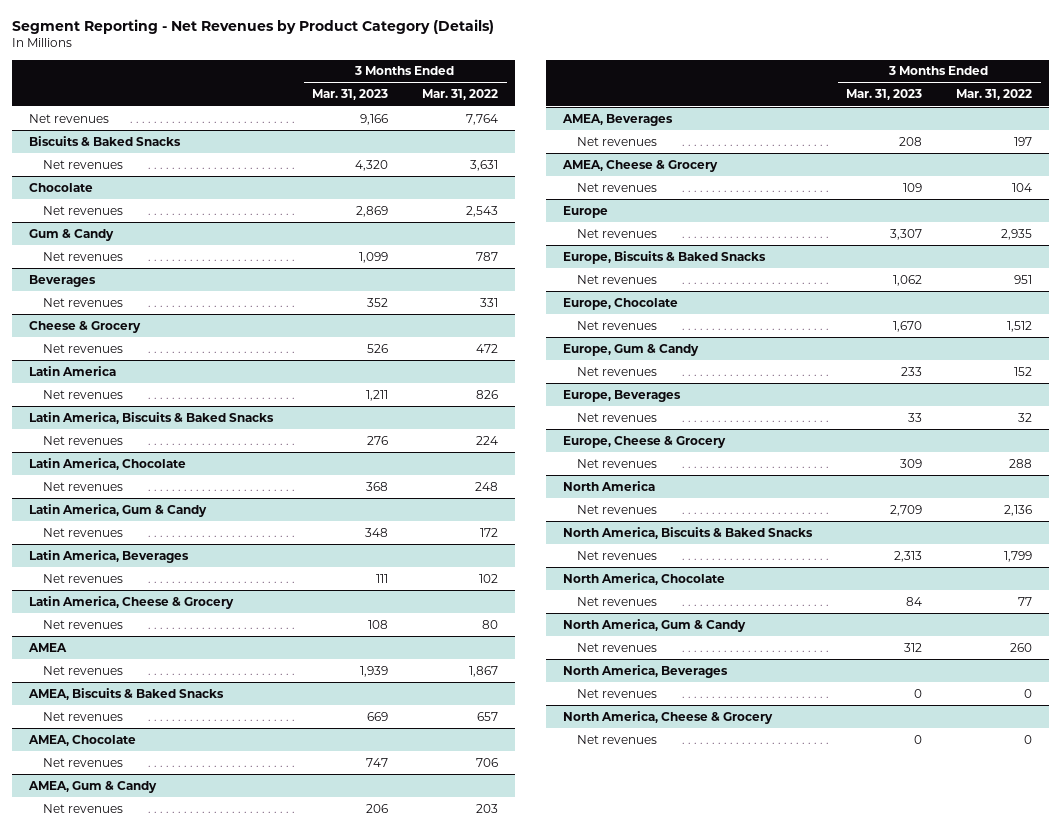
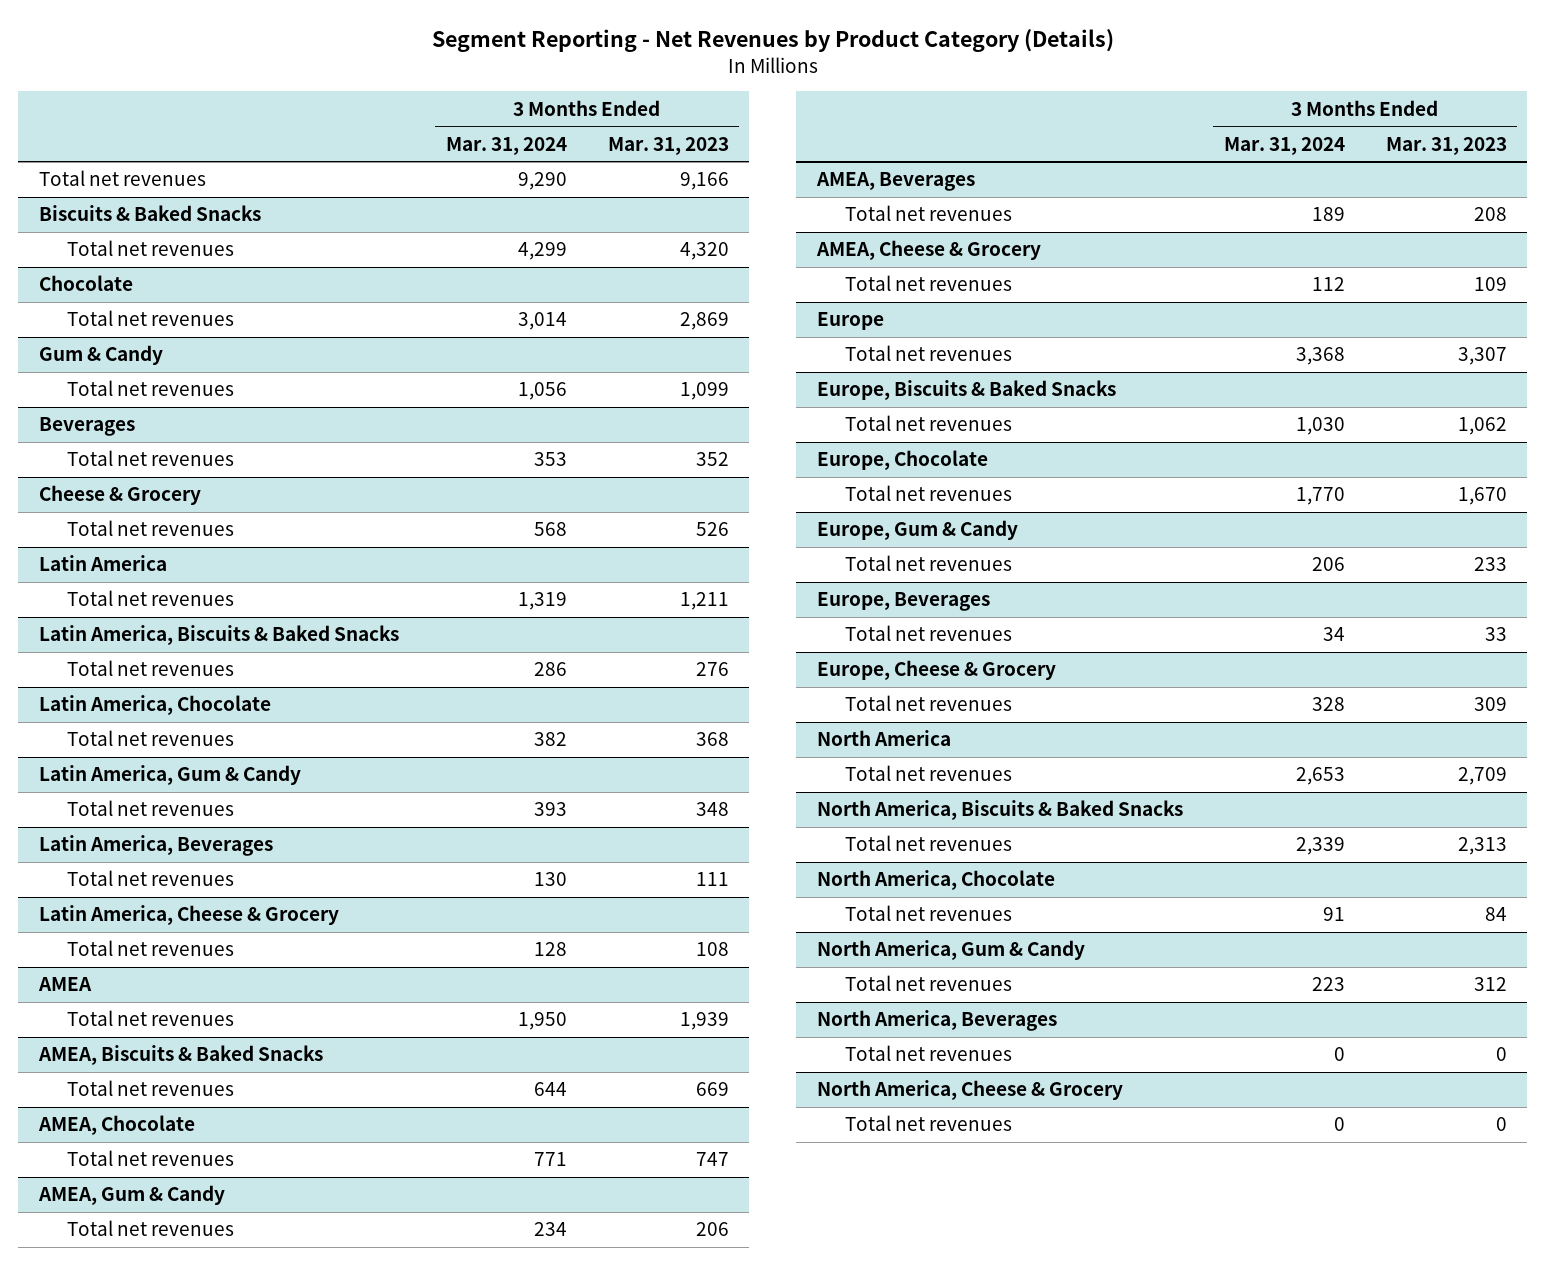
- | 3 Months Ended Mar. 31, 2023 | 3 Months Ended Mar. 31, 2022
+ | 3 Months Ended Mar. 31, 2024 | 3 Months Ended Mar. 31, 2023
- Net revenues | 9,166 | 7,764
+ Total net revenues | 9,290 | 9,166
@ Biscuits & Baked Snacks
- Net revenues | 4,320 | 3,631
+ Total net revenues | 4,299 | 4,320
@ Chocolate
- Net revenues | 2,869 | 2,543
+ Total net revenues | 3,014 | 2,869
@ Gum & Candy
- Net revenues | 1,099 | 787
+ Total net revenues | 1,056 | 1,099
@ Beverages
- Net revenues | 352 | 331
+ Total net revenues | 353 | 352
@ Cheese & Grocery
- Net revenues | 526 | 472
+ Total net revenues | 568 | 526
@ Latin America
- Net revenues | 1,211 | 826
+ Total net revenues | 1,319 | 1,211
@ Latin America, Biscuits & Baked Snacks
- Net revenues | 276 | 224
+ Total net revenues | 286 | 276
@ Latin America, Chocolate
- Net revenues | 368 | 248
+ Total net revenues | 382 | 368
@ Latin America, Gum & Candy
- Net revenues | 348 | 172
+ Total net revenues | 393 | 348
@ Latin America, Beverages
- Net revenues | 111 | 102
+ Total net revenues | 130 | 111
@ Latin America, Cheese & Grocery
- Net revenues | 108 | 80
+ Total net revenues | 128 | 108
@ AMEA
- Net revenues | 1,939 | 1,867
+ Total net revenues | 1,950 | 1,939
@ AMEA, Biscuits & Baked Snacks
- Net revenues | 669 | 657
+ Total net revenues | 644 | 669
@ AMEA, Chocolate
- Net revenues | 747 | 706
+ Total net revenues | 771 | 747
@ AMEA, Gum & Candy
- Net revenues | 206 | 203
+ Total net revenues | 234 | 206
@ AMEA, Beverages
- Net revenues | 208 | 197
+ Total net revenues | 189 | 208
@ AMEA, Cheese & Grocery
- Net revenues | 109 | 104
+ Total net revenues | 112 | 109
@ Europe
- Net revenues | 3,307 | 2,935
+ Total net revenues | 3,368 | 3,307
@ Europe, Biscuits & Baked Snacks
- Net revenues | 1,062 | 951
+ Total net revenues | 1,030 | 1,062
@ Europe, Chocolate
- Net revenues | 1,670 | 1,512
+ Total net revenues | 1,770 | 1,670
@ Europe, Gum & Candy
- Net revenues | 233 | 152
+ Total net revenues | 206 | 233
@ Europe, Beverages
- Net revenues | 33 | 32
+ Total net revenues | 34 | 33
@ Europe, Cheese & Grocery
- Net revenues | 309 | 288
+ Total net revenues | 328 | 309
@ North America
- Net revenues | 2,709 | 2,136
+ Total net revenues | 2,653 | 2,709
@ North America, Biscuits & Baked Snacks
- Net revenues | 2,313 | 1,799
+ Total net revenues | 2,339 | 2,313
@ North America, Chocolate
- Net revenues | 84 | 77
+ Total net revenues | 91 | 84
@ North America, Gum & Candy
- Net revenues | 312 | 260
+ Total net revenues | 223 | 312
@ North America, Beverages
- Net revenues | 0 | 0
+ Total net revenues | 0 | 0
@ North America, Cheese & Grocery
- Net revenues | 0 | 0
+ Total net revenues | 0 | 0

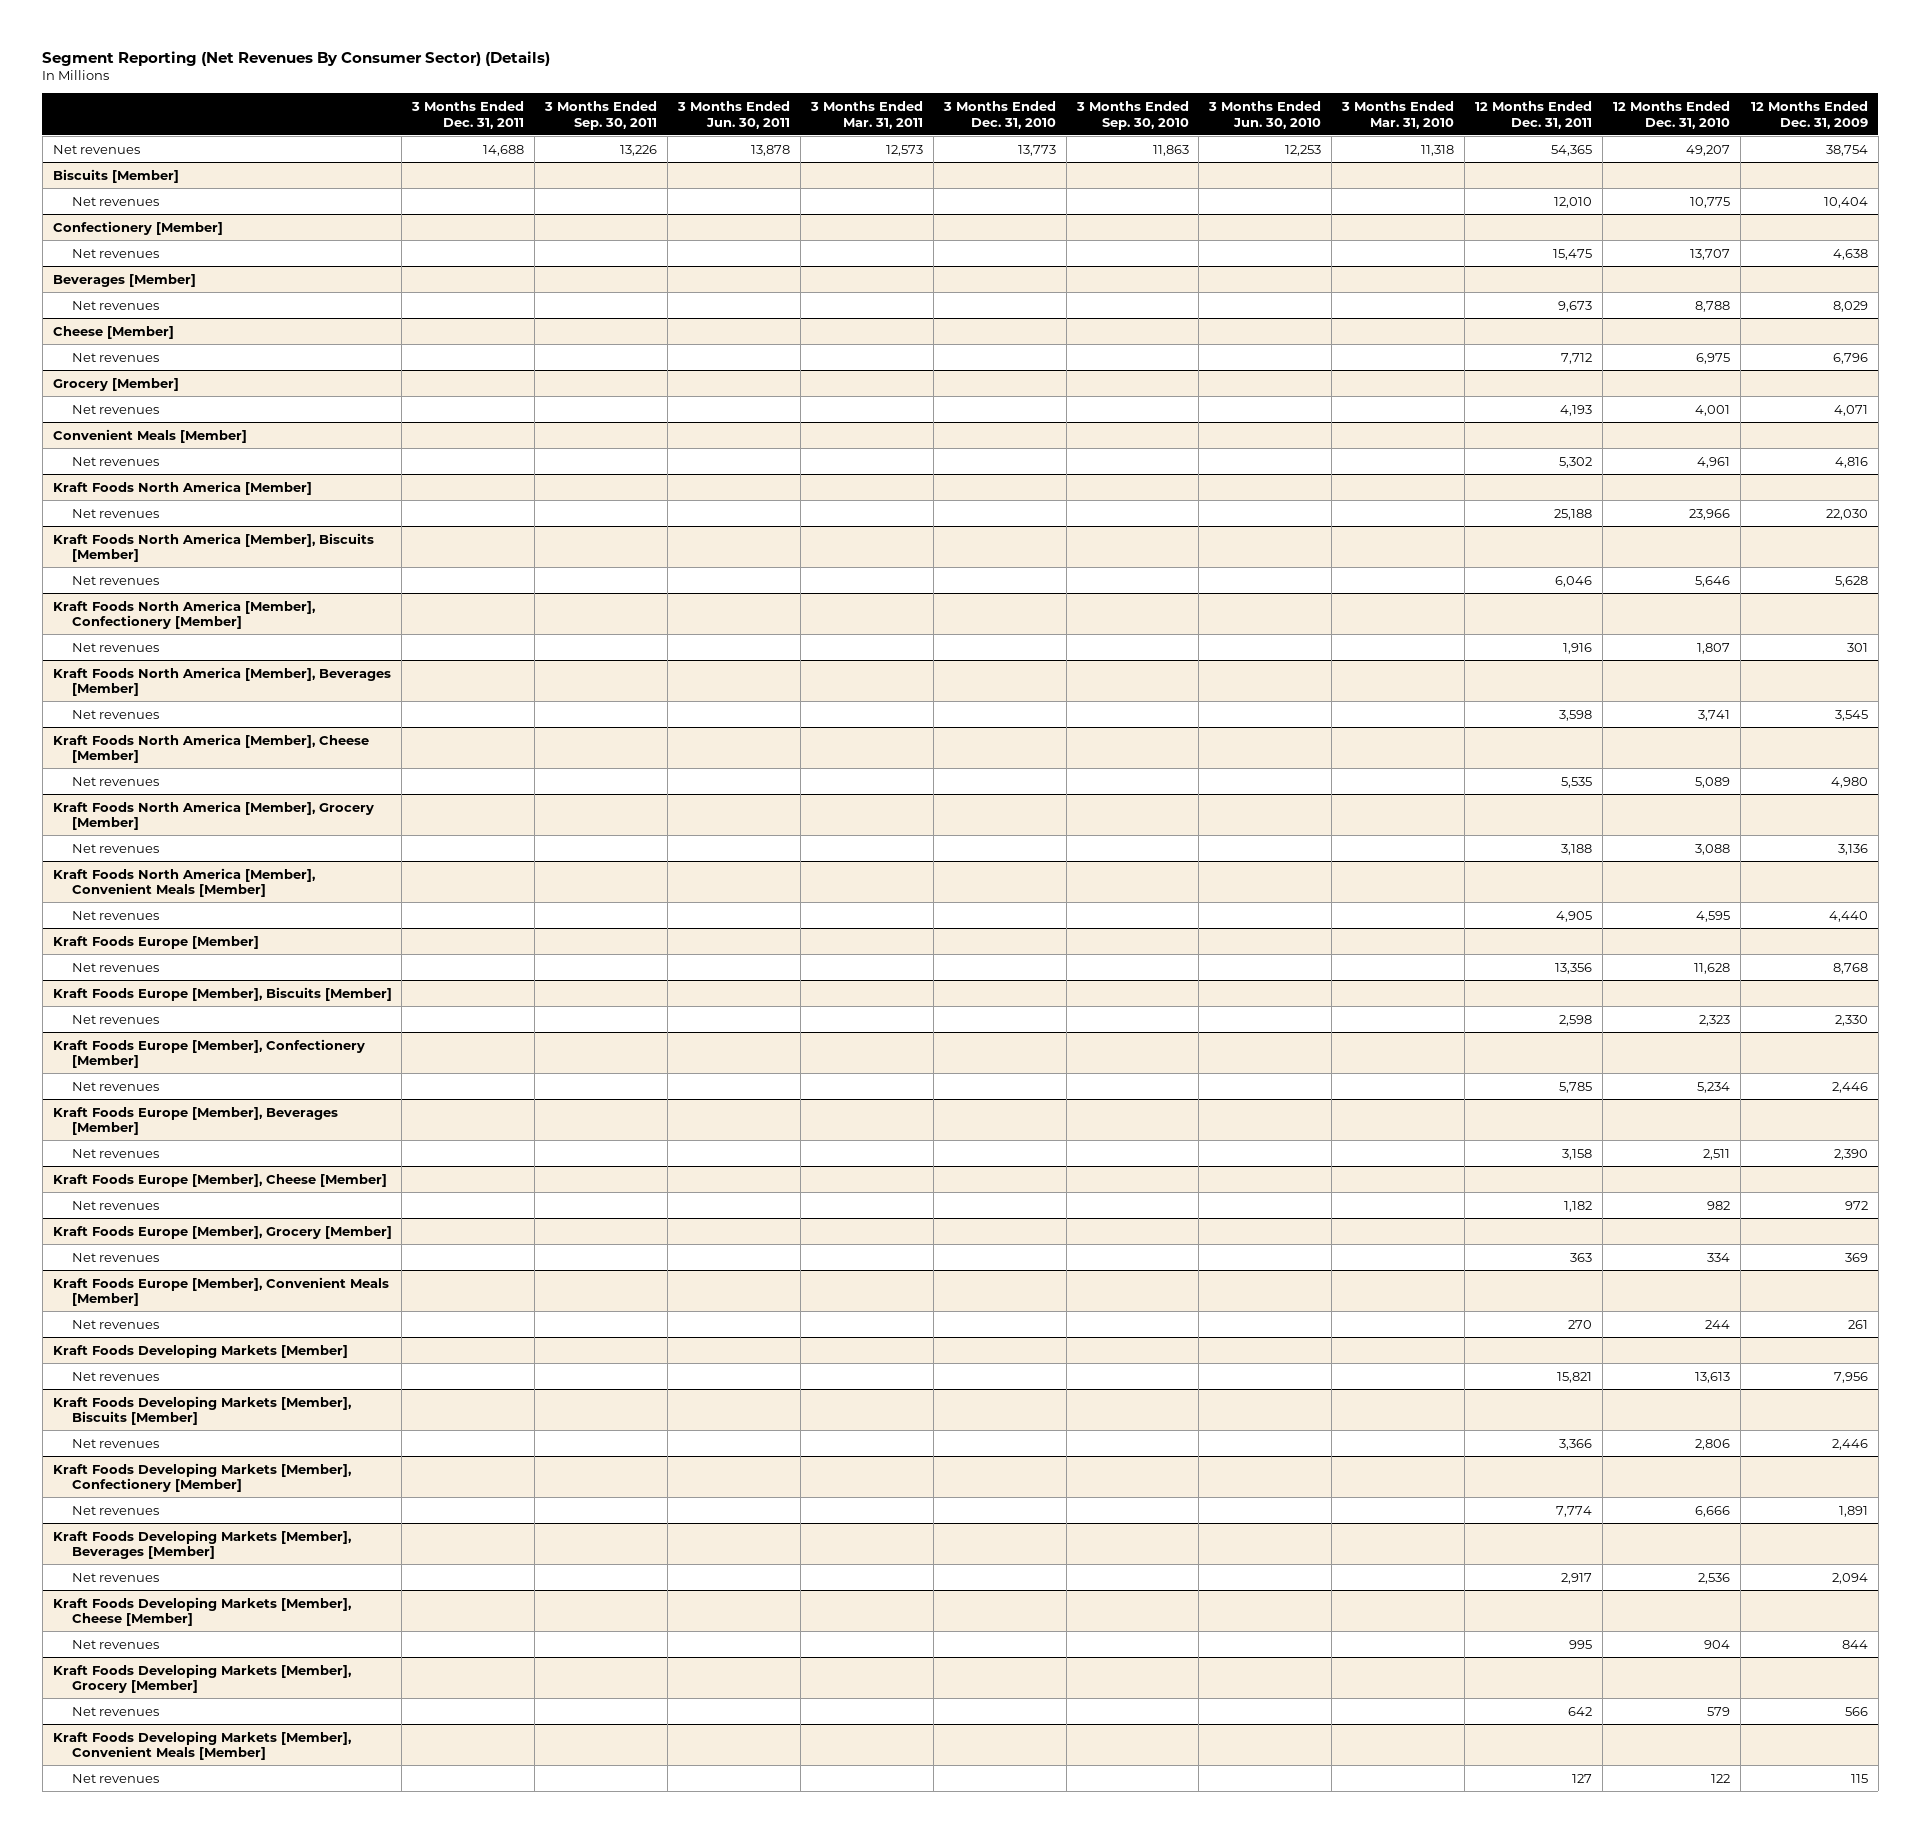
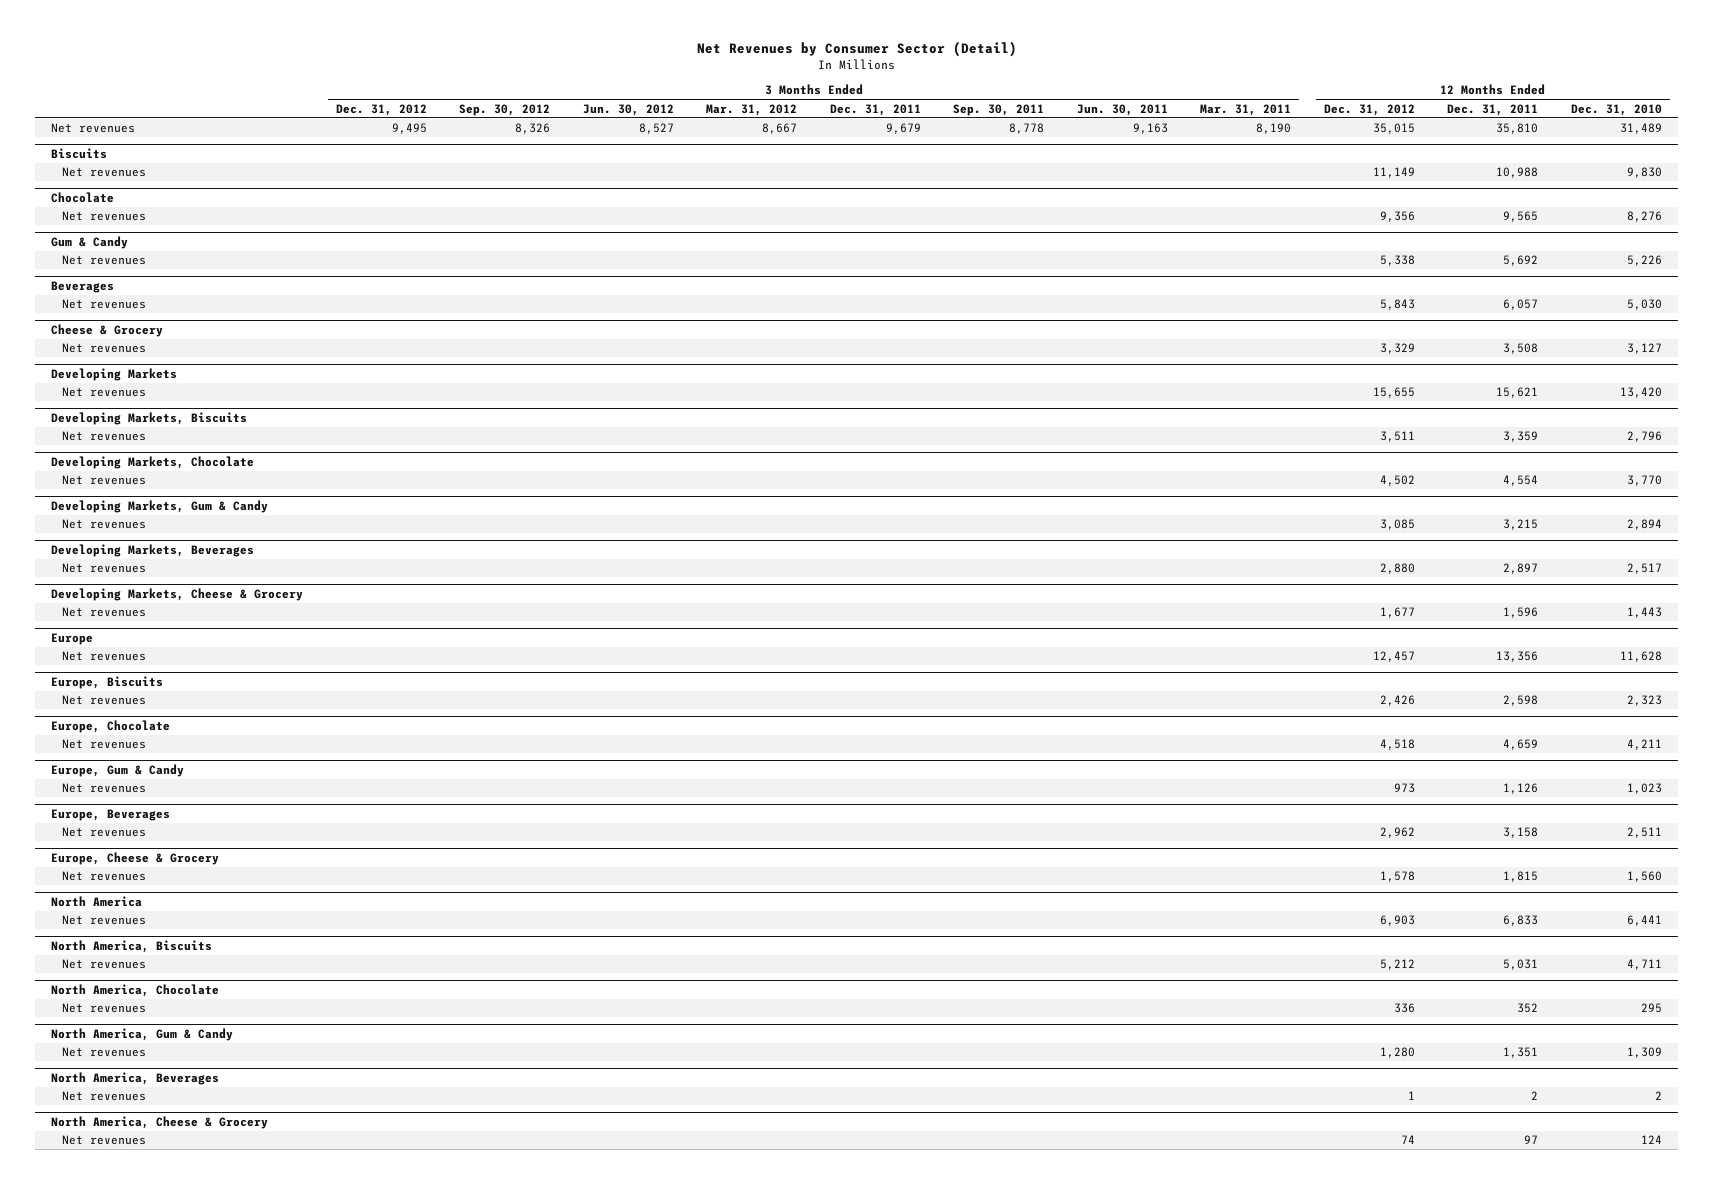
- Segment Reporting (Net Revenues By Consumer Sector) (Details)
+ Net Revenues by Consumer Sector (Detail)
- | 3 Months Ended Dec. 31, 2011 | 3 Months Ended Sep. 30, 2011 | 3 Months Ended Jun. 30, 2011 | 3 Months Ended Mar. 31, 2011 | 3 Months Ended Dec. 31, 2010 | 3 Months Ended Sep. 30, 2010 | 3 Months Ended Jun. 30, 2010 | 3 Months Ended Mar. 31, 2010 | 12 Months Ended Dec. 31, 2011 | 12 Months Ended Dec. 31, 2010 | 12 Months Ended Dec. 31, 2009
+ | 3 Months Ended Dec. 31, 2012 | 3 Months Ended Sep. 30, 2012 | 3 Months Ended Jun. 30, 2012 | 3 Months Ended Mar. 31, 2012 | 3 Months Ended Dec. 31, 2011 | 3 Months Ended Sep. 30, 2011 | 3 Months Ended Jun. 30, 2011 | 3 Months Ended Mar. 31, 2011 | 12 Months Ended Dec. 31, 2012 | 12 Months Ended Dec. 31, 2011 | 12 Months Ended Dec. 31, 2010
- Net revenues | 14,688 | 13,226 | 13,878 | 12,573 | 13,773 | 11,863 | 12,253 | 11,318 | 54,365 | 49,207 | 38,754
- Biscuits [Member]
- Net revenues | | | | | | | | | 12,010 | 10,775 | 10,404
- Confectionery [Member]
- Net revenues | | | | | | | | | 15,475 | 13,707 | 4,638
- Beverages [Member]
- Net revenues | | | | | | | | | 9,673 | 8,788 | 8,029
- Cheese [Member]
- Net revenues | | | | | | | | | 7,712 | 6,975 | 6,796
- Grocery [Member]
- Net revenues | | | | | | | | | 4,193 | 4,001 | 4,071
- Convenient Meals [Member]
- Net revenues | | | | | | | | | 5,302 | 4,961 | 4,816
- Kraft Foods North America [Member]
- Net revenues | | | | | | | | | 25,188 | 23,966 | 22,030
- Kraft Foods North America [Member], Biscuits [Member]
- Net revenues | | | | | | | | | 6,046 | 5,646 | 5,628
- Kraft Foods North America [Member], Confectionery [Member]
- Net revenues | | | | | | | | | 1,916 | 1,807 | 301
- Kraft Foods North America [Member], Beverages [Member]
- Net revenues | | | | | | | | | 3,598 | 3,741 | 3,545
- Kraft Foods North America [Member], Cheese [Member]
- Net revenues | | | | | | | | | 5,535 | 5,089 | 4,980
- Kraft Foods North America [Member], Grocery [Member]
- Net revenues | | | | | | | | | 3,188 | 3,088 | 3,136
- Kraft Foods North America [Member], Convenient Meals [Member]
- Net revenues | | | | | | | | | 4,905 | 4,595 | 4,440
- Kraft Foods Europe [Member]
+ Net revenues | 9,495 | 8,326 | 8,527 | 8,667 | 9,679 | 8,778 | 9,163 | 8,190 | 35,015 | 35,810 | 31,489
+ Biscuits
+ Net revenues | | | | | | | | | 11,149 | 10,988 | 9,830
+ Chocolate
+ Net revenues | | | | | | | | | 9,356 | 9,565 | 8,276
+ Gum & Candy
+ Net revenues | | | | | | | | | 5,338 | 5,692 | 5,226
+ Beverages
+ Net revenues | | | | | | | | | 5,843 | 6,057 | 5,030
+ Cheese & Grocery
+ Net revenues | | | | | | | | | 3,329 | 3,508 | 3,127
+ Developing Markets
+ Net revenues | | | | | | | | | 15,655 | 15,621 | 13,420
+ Developing Markets, Biscuits
+ Net revenues | | | | | | | | | 3,511 | 3,359 | 2,796
+ Developing Markets, Chocolate
+ Net revenues | | | | | | | | | 4,502 | 4,554 | 3,770
+ Developing Markets, Gum & Candy
+ Net revenues | | | | | | | | | 3,085 | 3,215 | 2,894
+ Developing Markets, Beverages
+ Net revenues | | | | | | | | | 2,880 | 2,897 | 2,517
+ Developing Markets, Cheese & Grocery
+ Net revenues | | | | | | | | | 1,677 | 1,596 | 1,443
+ Europe
- Kraft Foods Europe [Member], Biscuits [Member]
+ Europe, Biscuits
- Kraft Foods Europe [Member], Confectionery [Member]
- Net revenues | | | | | | | | | 5,785 | 5,234 | 2,446
- Kraft Foods Europe [Member], Beverages [Member]
+ Europe, Chocolate
+ Net revenues | | | | | | | | | 4,518 | 4,659 | 4,211
+ Europe, Gum & Candy
+ Net revenues | | | | | | | | | 973 | 1,126 | 1,023
+ Europe, Beverages
- Kraft Foods Europe [Member], Cheese [Member]
- Net revenues | | | | | | | | | 1,182 | 982 | 972
- Kraft Foods Europe [Member], Grocery [Member]
- Net revenues | | | | | | | | | 363 | 334 | 369
- Kraft Foods Europe [Member], Convenient Meals [Member]
- Net revenues | | | | | | | | | 270 | 244 | 261
- Kraft Foods Developing Markets [Member]
- Net revenues | | | | | | | | | 15,821 | 13,613 | 7,956
- Kraft Foods Developing Markets [Member], Biscuits [Member]
- Net revenues | | | | | | | | | 3,366 | 2,806 | 2,446
- Kraft Foods Developing Markets [Member], Confectionery [Member]
- Net revenues | | | | | | | | | 7,774 | 6,666 | 1,891
- Kraft Foods Developing Markets [Member], Beverages [Member]
- Net revenues | | | | | | | | | 2,917 | 2,536 | 2,094
- Kraft Foods Developing Markets [Member], Cheese [Member]
- Net revenues | | | | | | | | | 995 | 904 | 844
- Kraft Foods Developing Markets [Member], Grocery [Member]
- Net revenues | | | | | | | | | 642 | 579 | 566
- Kraft Foods Developing Markets [Member], Convenient Meals [Member]
- Net revenues | | | | | | | | | 127 | 122 | 115
+ Europe, Cheese & Grocery
+ Net revenues | | | | | | | | | 1,578 | 1,815 | 1,560
+ North America
+ Net revenues | | | | | | | | | 6,903 | 6,833 | 6,441
+ North America, Biscuits
+ Net revenues | | | | | | | | | 5,212 | 5,031 | 4,711
+ North America, Chocolate
+ Net revenues | | | | | | | | | 336 | 352 | 295
+ North America, Gum & Candy
+ Net revenues | | | | | | | | | 1,280 | 1,351 | 1,309
+ North America, Beverages
+ Net revenues | | | | | | | | | 1 | 2 | 2
+ North America, Cheese & Grocery
+ Net revenues | | | | | | | | | 74 | 97 | 124

